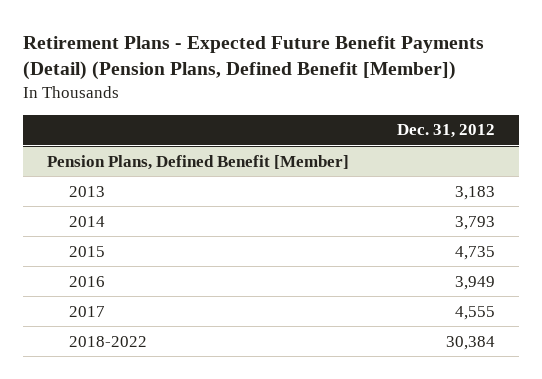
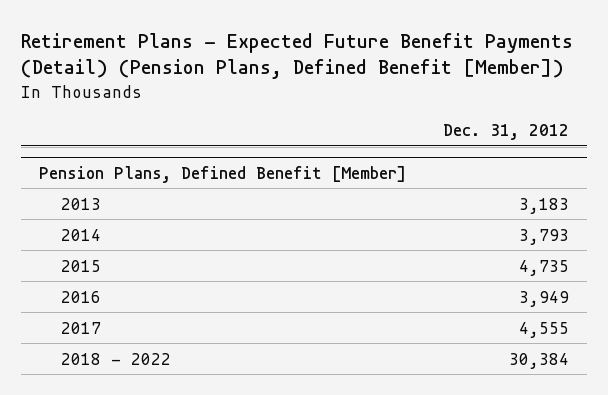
@ Pension Plans, Defined Benefit [Member]
- 2018-2022 | 30,384
+ 2018 - 2022 | 30,384

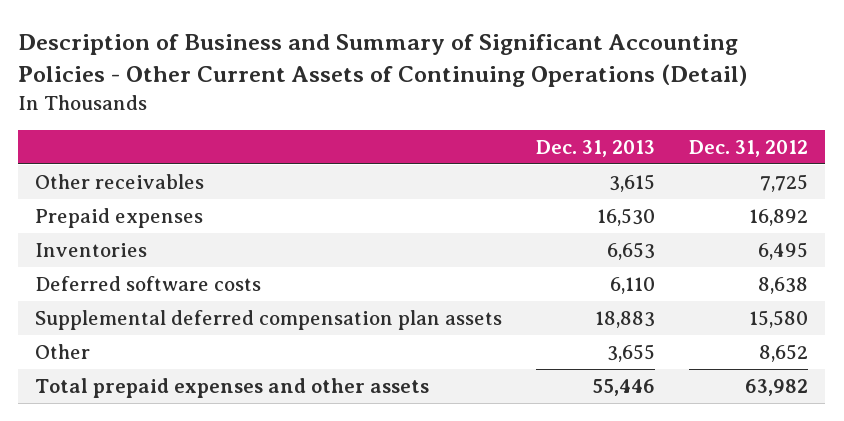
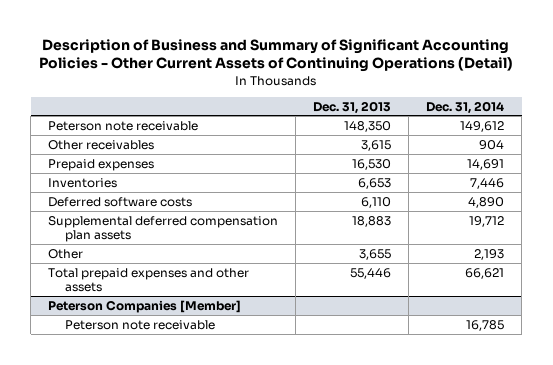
- | Dec. 31, 2013 | Dec. 31, 2012
+ | Dec. 31, 2013 | Dec. 31, 2014
+ Peterson note receivable | 148,350 | 149,612
+ Peterson Companies [Member]
+ Peterson note receivable | | 16,785

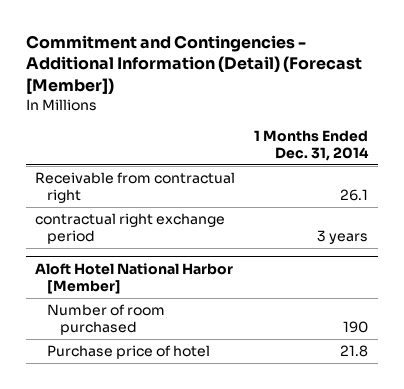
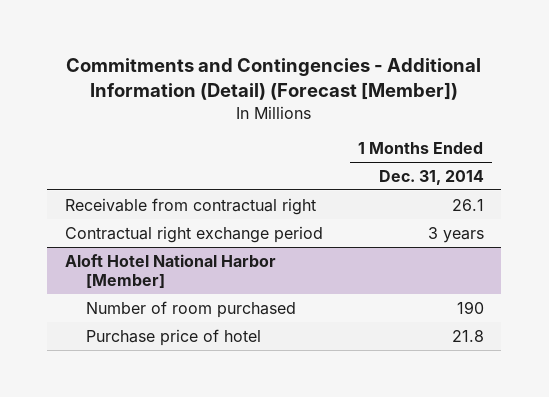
- Commitment and Contingencies - Additional Information (Detail) (Forecast [Member])
+ Commitments and Contingencies - Additional Information (Detail) (Forecast [Member])
- contractual right exchange period | 3 years
+ Contractual right exchange period | 3 years

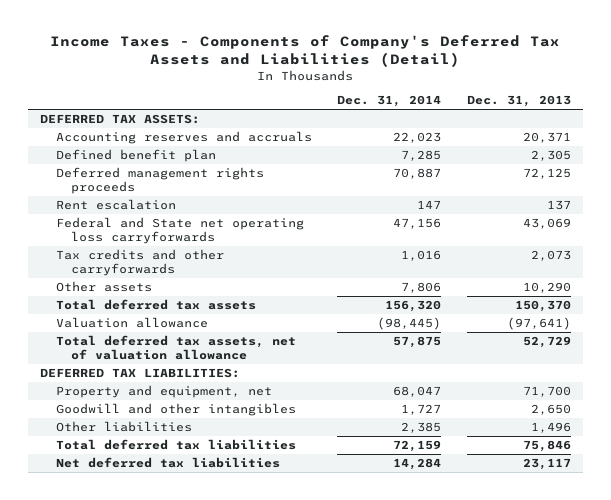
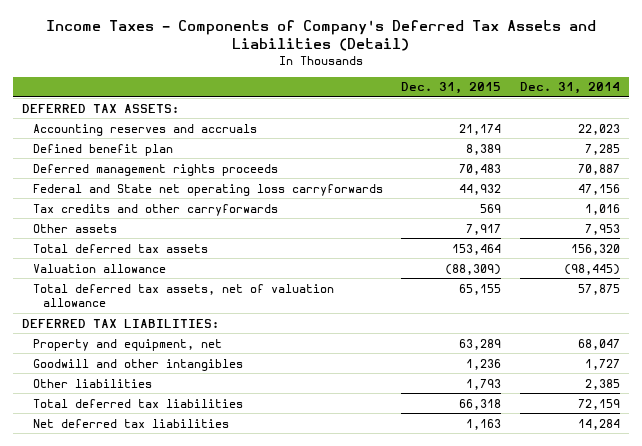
- | Dec. 31, 2014 | Dec. 31, 2013
+ | Dec. 31, 2015 | Dec. 31, 2014
- Rent escalation | 147 | 137
- Other assets | 7,806 | 10,290
+ Other assets | 7,917 | 7,953

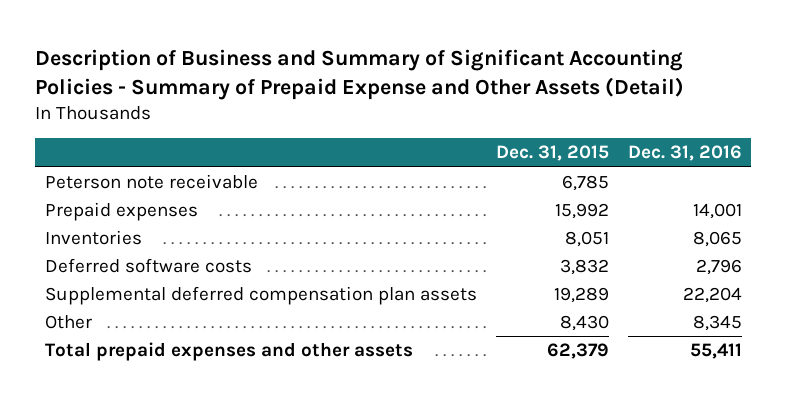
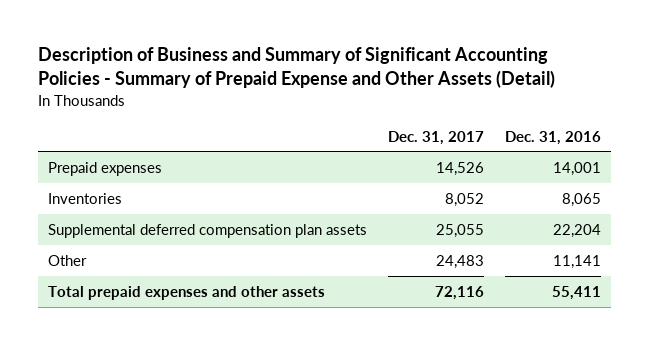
- | Dec. 31, 2015 | Dec. 31, 2016
+ | Dec. 31, 2017 | Dec. 31, 2016
- Peterson note receivable | 6,785 |
- Deferred software costs | 3,832 | 2,796
- Other | 8,430 | 8,345
+ Other | 24,483 | 11,141

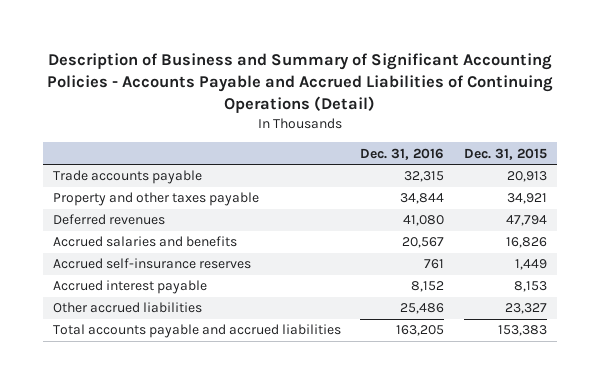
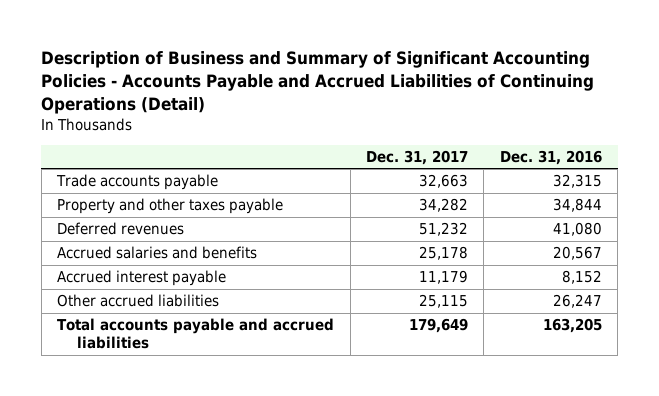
- | Dec. 31, 2016 | Dec. 31, 2015
+ | Dec. 31, 2017 | Dec. 31, 2016
- Accrued self-insurance reserves | 761 | 1,449
- Other accrued liabilities | 25,486 | 23,327
+ Other accrued liabilities | 25,115 | 26,247

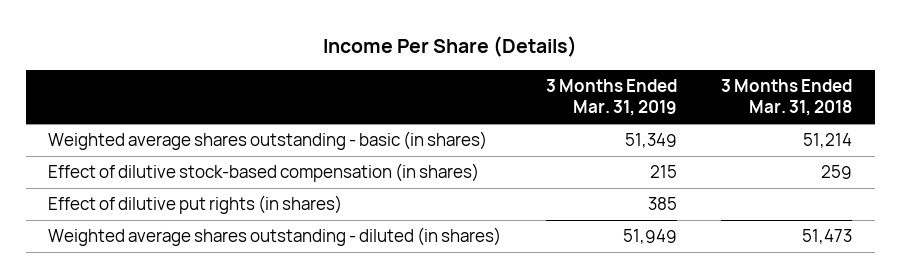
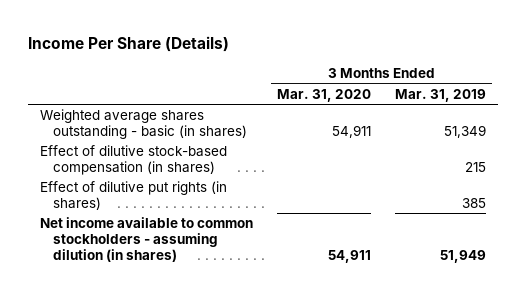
- | 3 Months Ended Mar. 31, 2019 | 3 Months Ended Mar. 31, 2018
+ | 3 Months Ended Mar. 31, 2020 | 3 Months Ended Mar. 31, 2019
- Weighted average shares outstanding - diluted (in shares) | 51,949 | 51,473
+ Net income available to common stockholders - assuming dilution (in shares) | 54,911 | 51,949

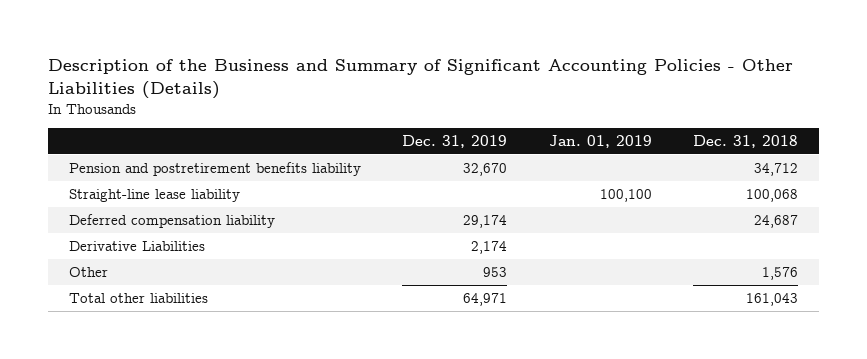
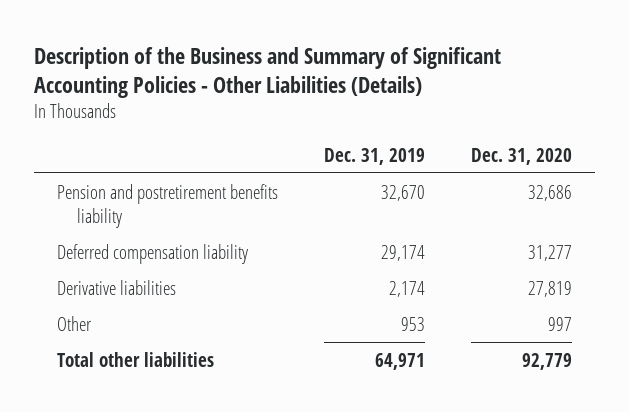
- | Dec. 31, 2019 | Jan. 01, 2019 | Dec. 31, 2018
+ | Dec. 31, 2019 | Dec. 31, 2020
- Straight-line lease liability | | 100,100 | 100,068
- Derivative Liabilities | 2,174 | |
+ Derivative liabilities | 2,174 | 27,819

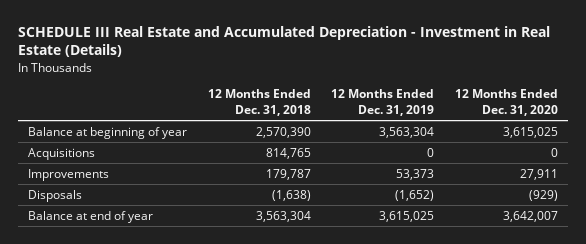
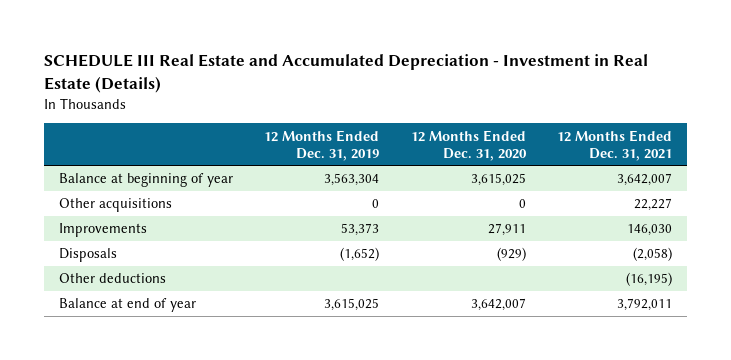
- | 12 Months Ended Dec. 31, 2018 | 12 Months Ended Dec. 31, 2019 | 12 Months Ended Dec. 31, 2020
+ | 12 Months Ended Dec. 31, 2019 | 12 Months Ended Dec. 31, 2020 | 12 Months Ended Dec. 31, 2021
- Acquisitions | 814,765 | 0 | 0
+ Other acquisitions | 0 | 0 | 22,227
+ Other deductions | | | (16,195)

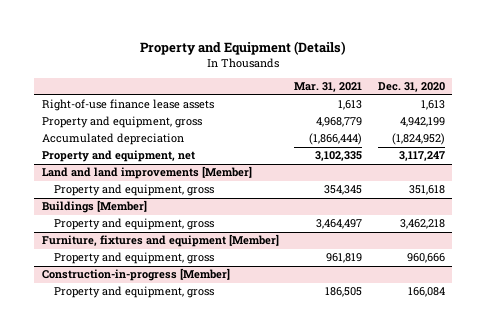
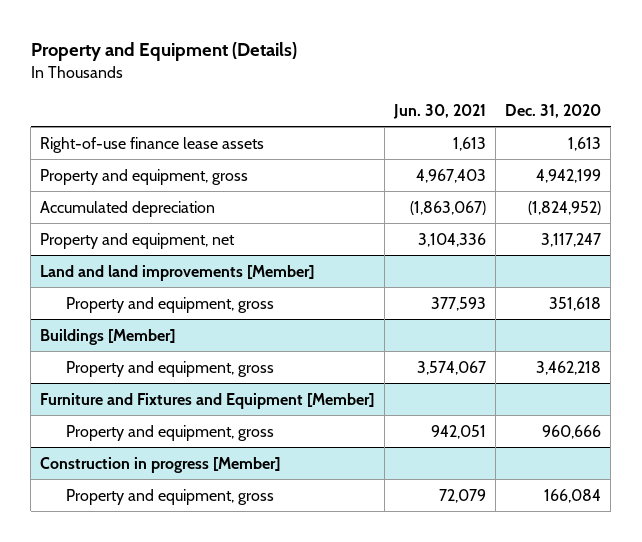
- | Mar. 31, 2021 | Dec. 31, 2020
+ | Jun. 30, 2021 | Dec. 31, 2020
- Furniture, fixtures and equipment [Member]
+ Furniture and Fixtures and Equipment [Member]
- Construction-in-progress [Member]
+ Construction in progress [Member]

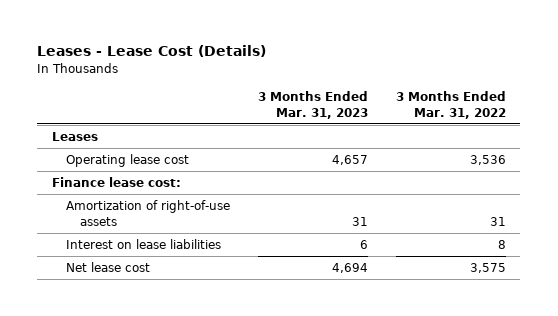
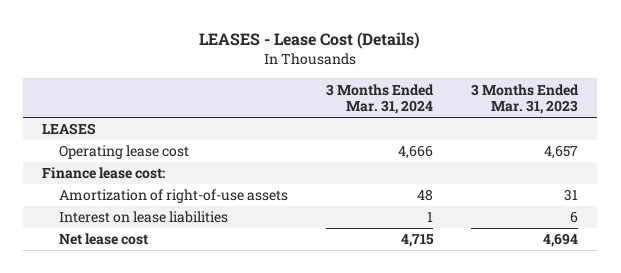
- Leases - Lease Cost (Details)
+ LEASES - Lease Cost (Details)
- | 3 Months Ended Mar. 31, 2023 | 3 Months Ended Mar. 31, 2022
+ | 3 Months Ended Mar. 31, 2024 | 3 Months Ended Mar. 31, 2023
- Leases
+ LEASES

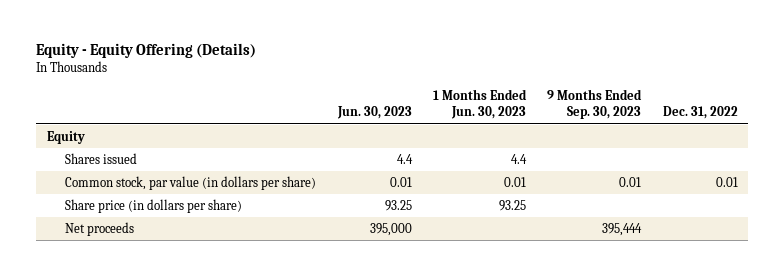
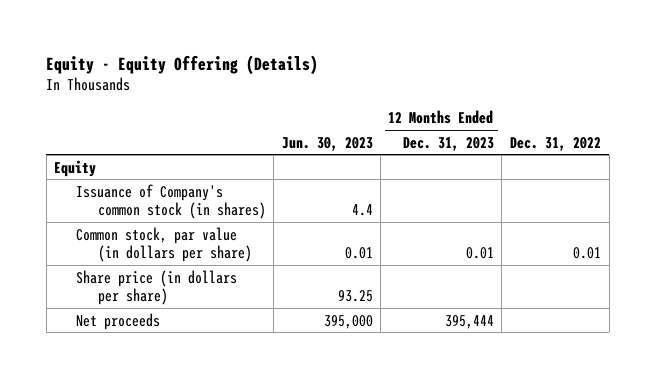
- | Jun. 30, 2023 | 1 Months Ended Jun. 30, 2023 | 9 Months Ended Sep. 30, 2023 | Dec. 31, 2022
+ | Jun. 30, 2023 | 12 Months Ended Dec. 31, 2023 | Dec. 31, 2022
- Shares issued | 4.4 | 4.4 | |
+ Issuance of Company's common stock (in shares) | 4.4 | |

